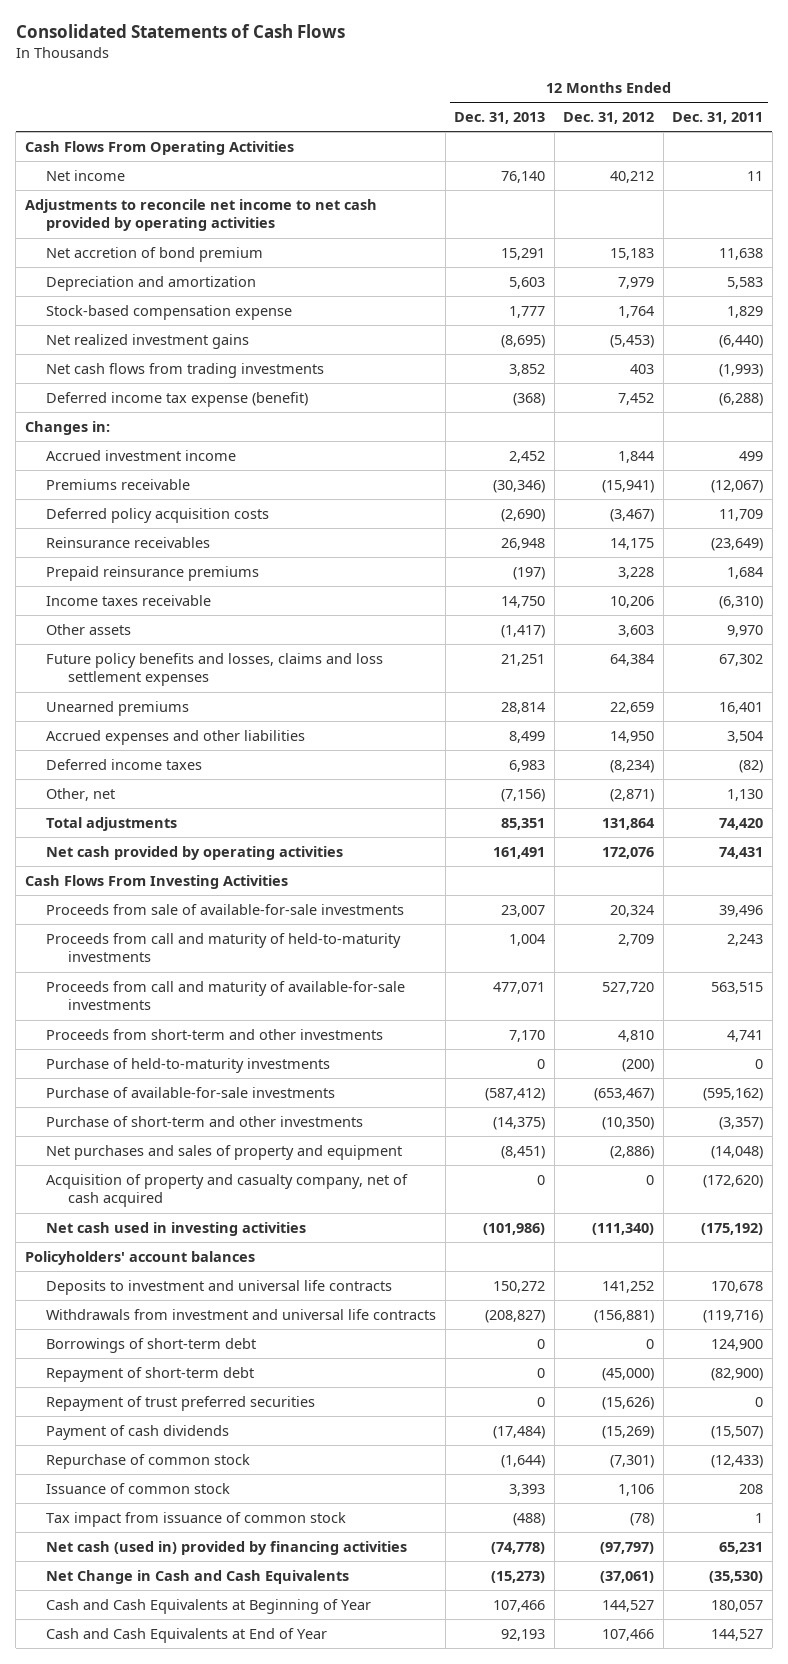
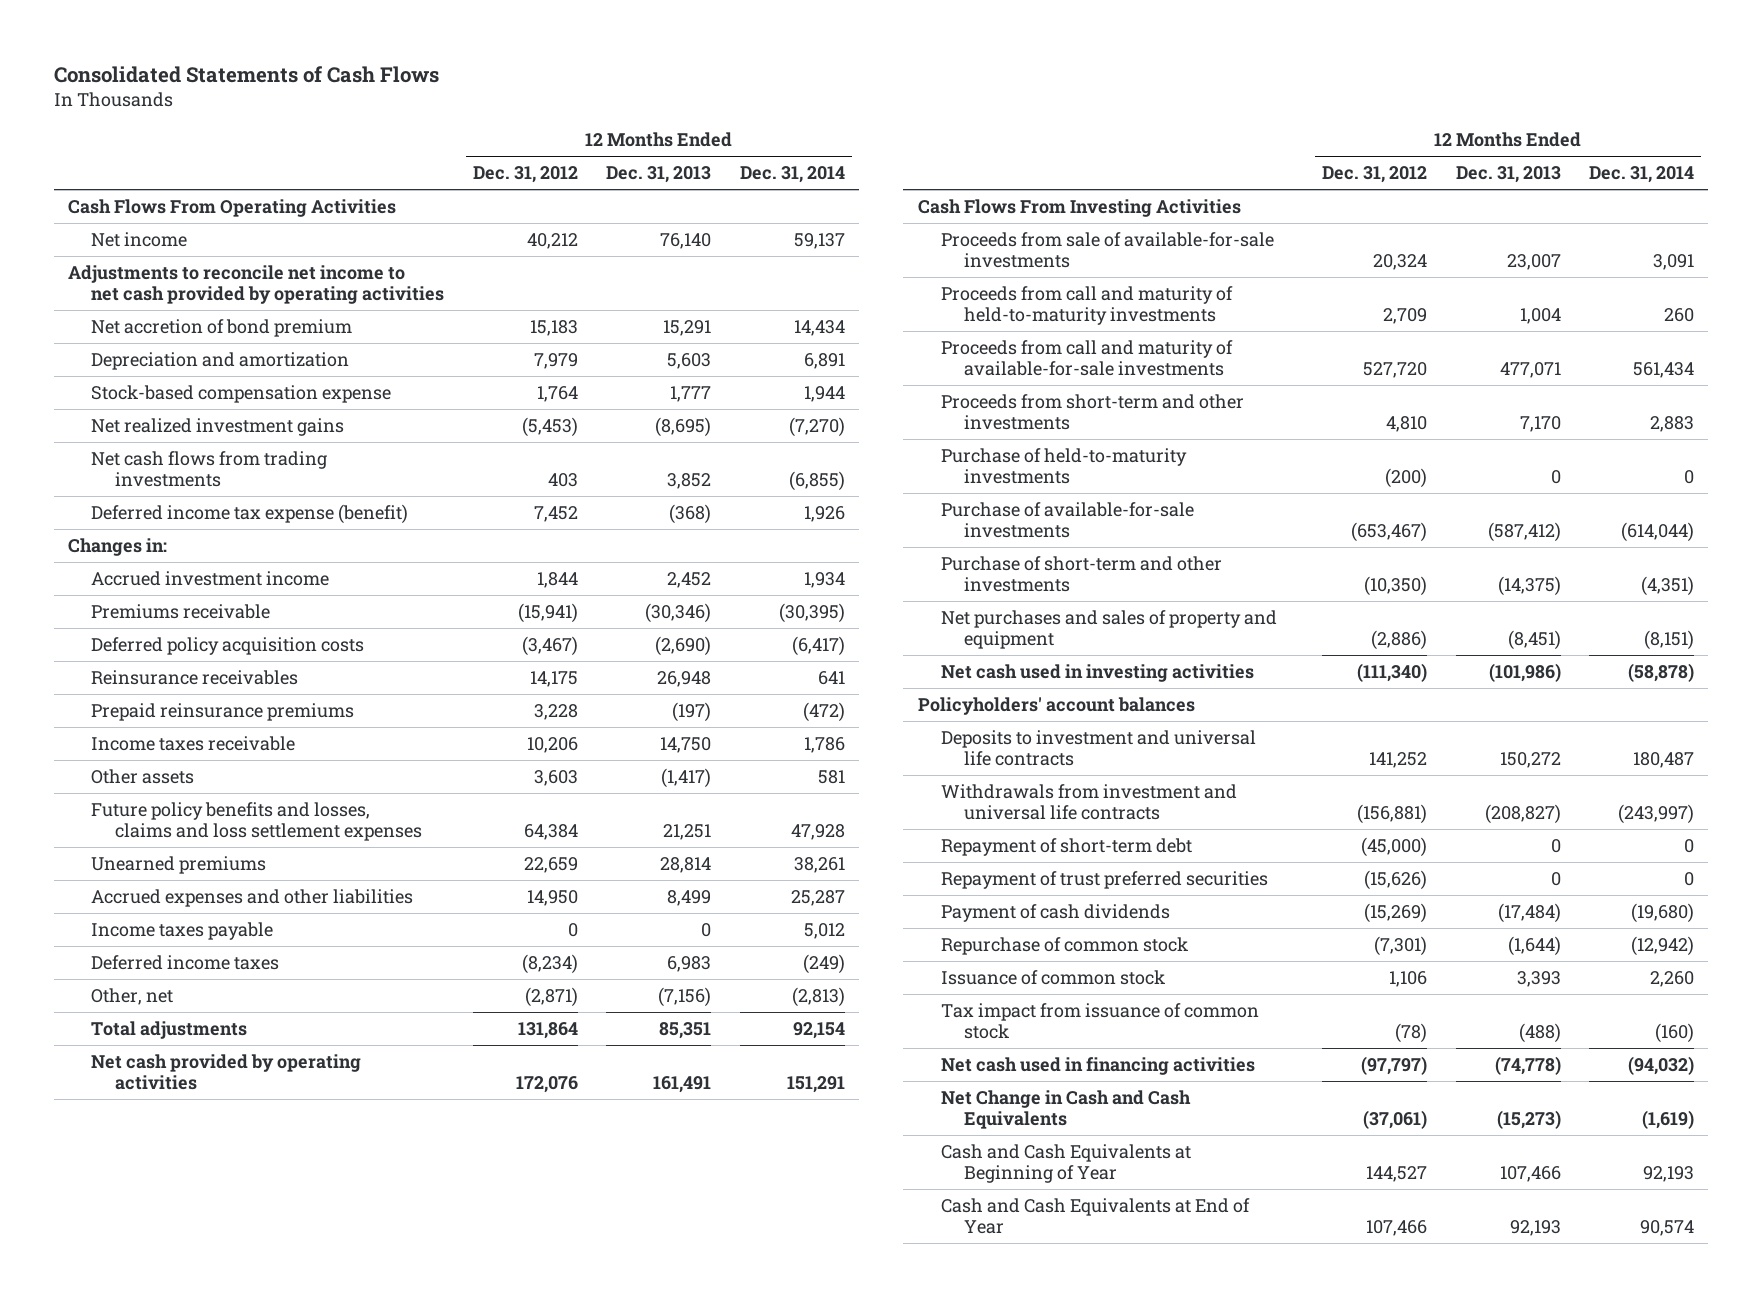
- | 12 Months Ended Dec. 31, 2013 | 12 Months Ended Dec. 31, 2012 | 12 Months Ended Dec. 31, 2011
+ | 12 Months Ended Dec. 31, 2012 | 12 Months Ended Dec. 31, 2013 | 12 Months Ended Dec. 31, 2014
+ Income taxes payable | 0 | 0 | 5,012
- Acquisition of property and casualty company, net of cash acquired | 0 | 0 | (172,620)
- Borrowings of short-term debt | 0 | 0 | 124,900
- Net cash (used in) provided by financing activities | (74,778) | (97,797) | 65,231
+ Net cash used in financing activities | (97,797) | (74,778) | (94,032)

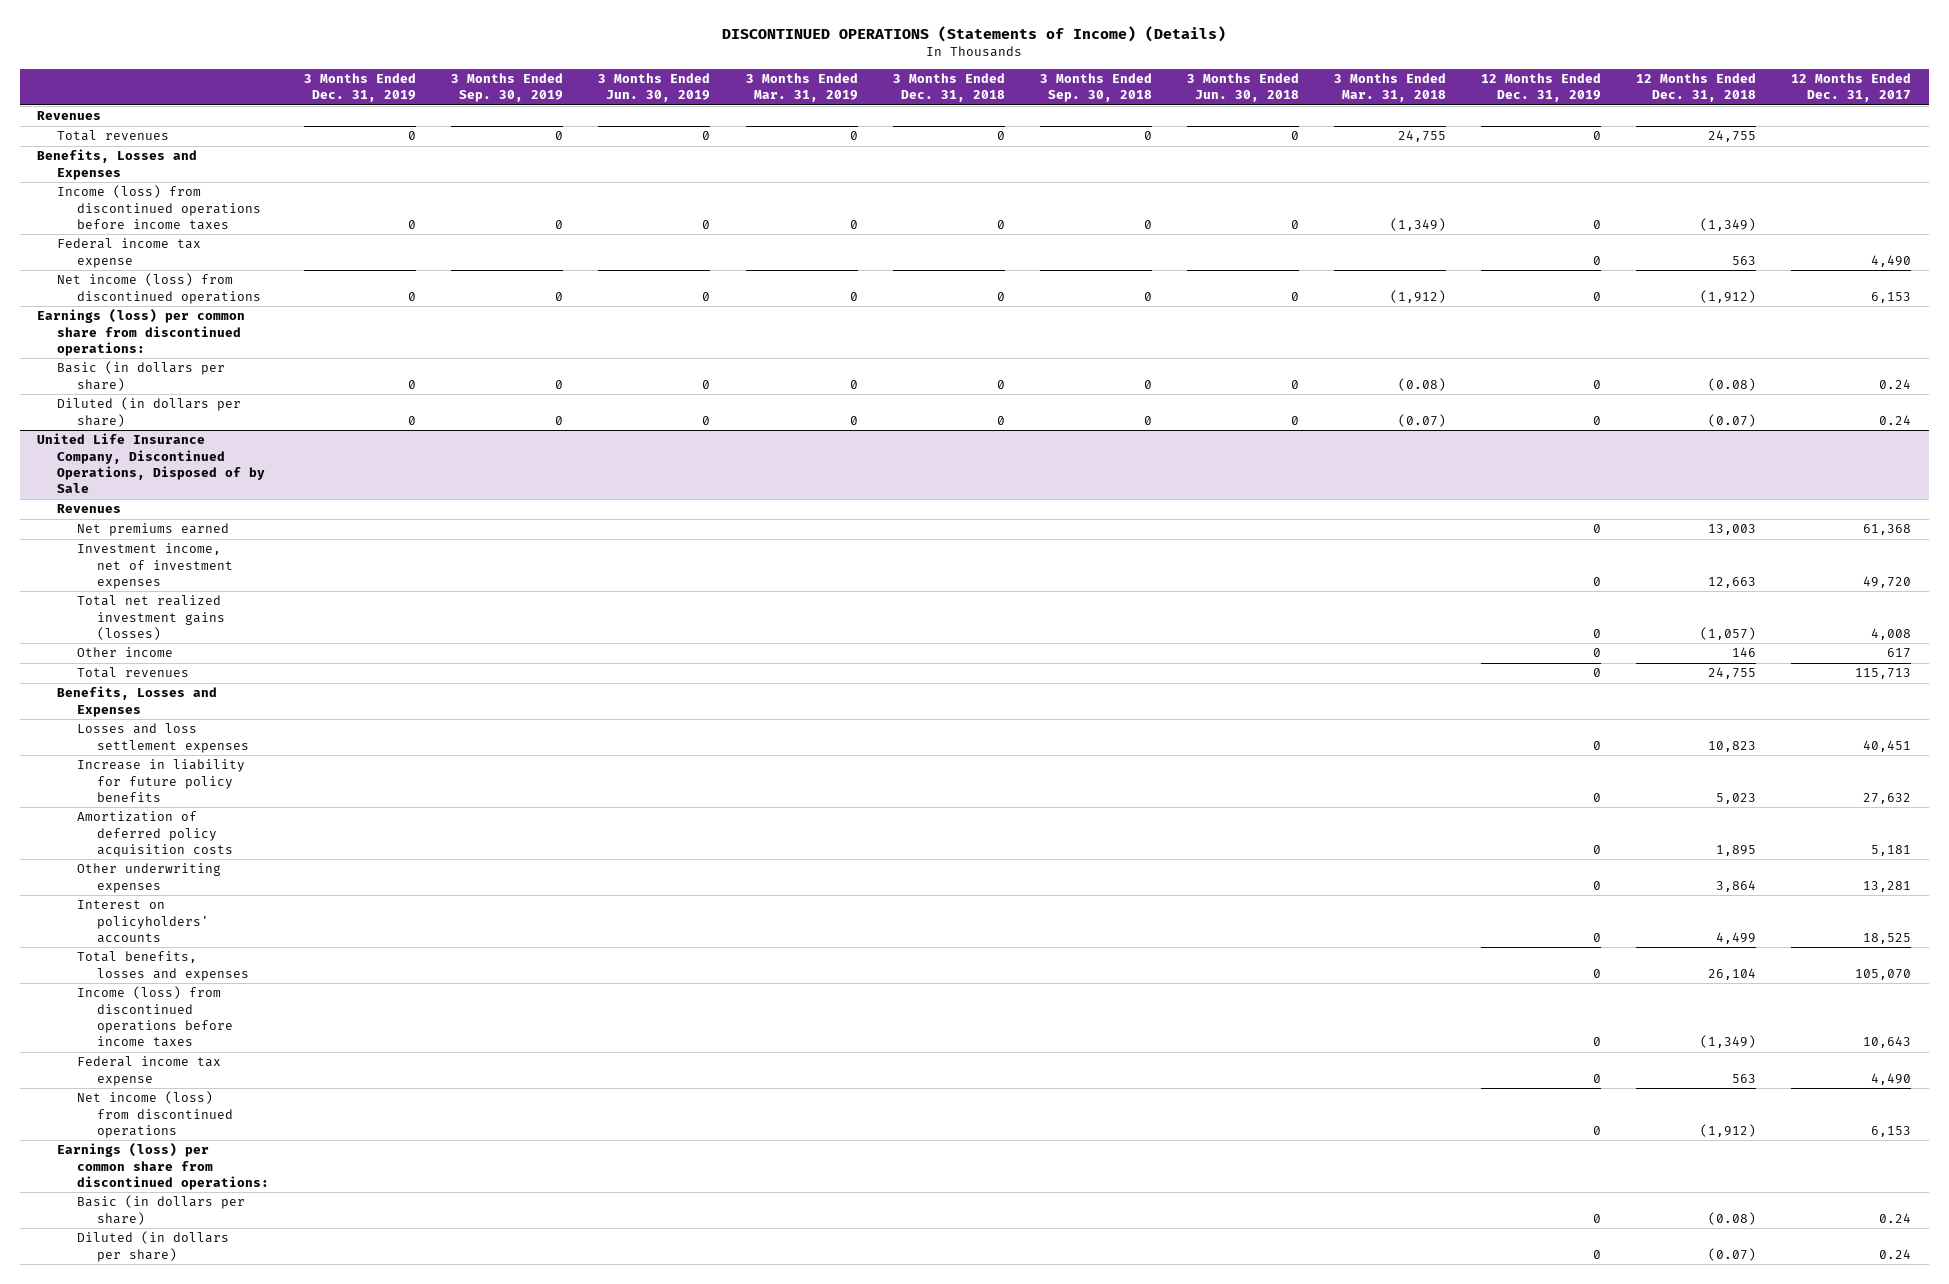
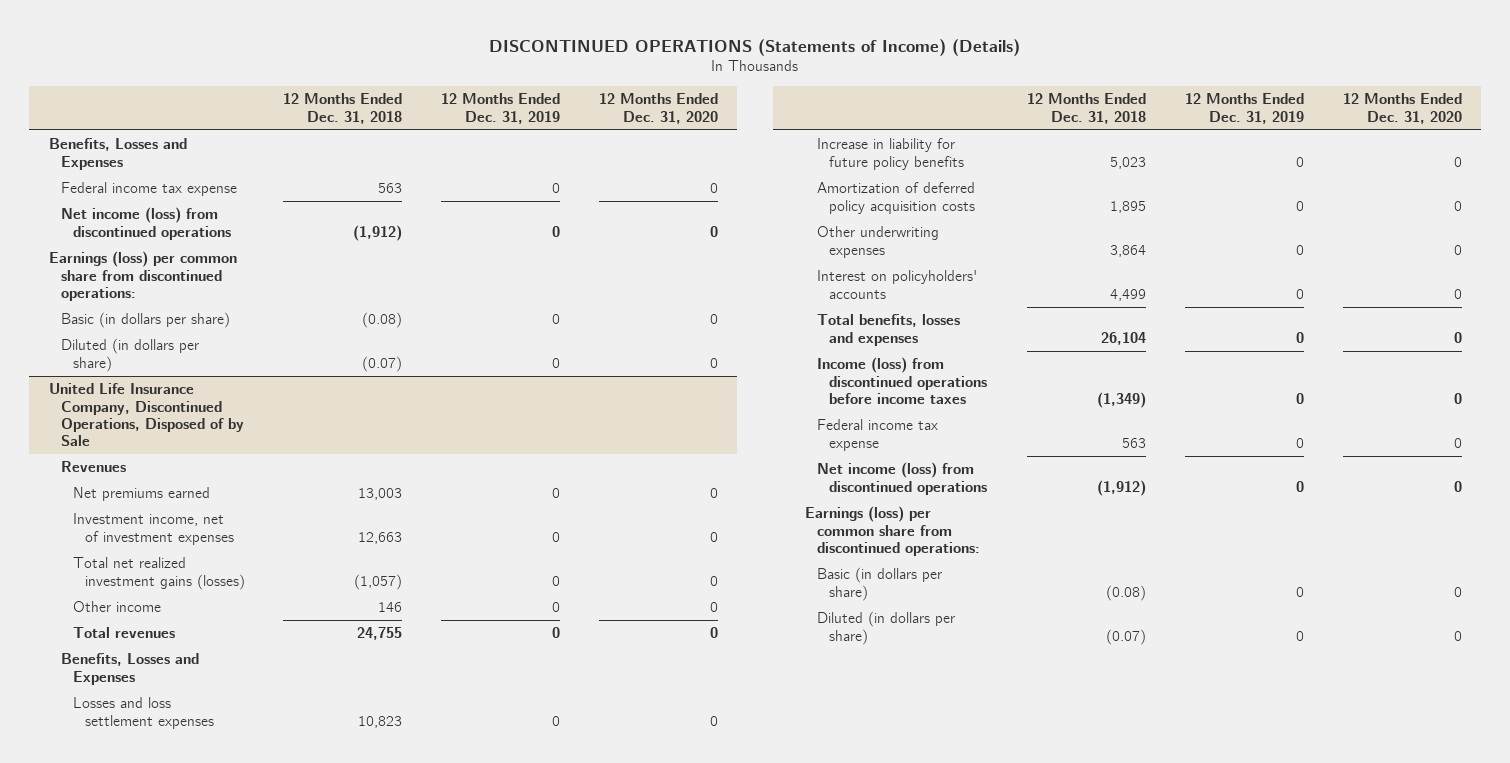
- | 3 Months Ended Dec. 31, 2019 | 3 Months Ended Sep. 30, 2019 | 3 Months Ended Jun. 30, 2019 | 3 Months Ended Mar. 31, 2019 | 3 Months Ended Dec. 31, 2018 | 3 Months Ended Sep. 30, 2018 | 3 Months Ended Jun. 30, 2018 | 3 Months Ended Mar. 31, 2018 | 12 Months Ended Dec. 31, 2019 | 12 Months Ended Dec. 31, 2018 | 12 Months Ended Dec. 31, 2017
+ | 12 Months Ended Dec. 31, 2018 | 12 Months Ended Dec. 31, 2019 | 12 Months Ended Dec. 31, 2020
- Revenues
- Total revenues | 0 | 0 | 0 | 0 | 0 | 0 | 0 | 24,755 | 0 | 24,755 |
- Income (loss) from discontinued operations before income taxes | 0 | 0 | 0 | 0 | 0 | 0 | 0 | (1,349) | 0 | (1,349) |

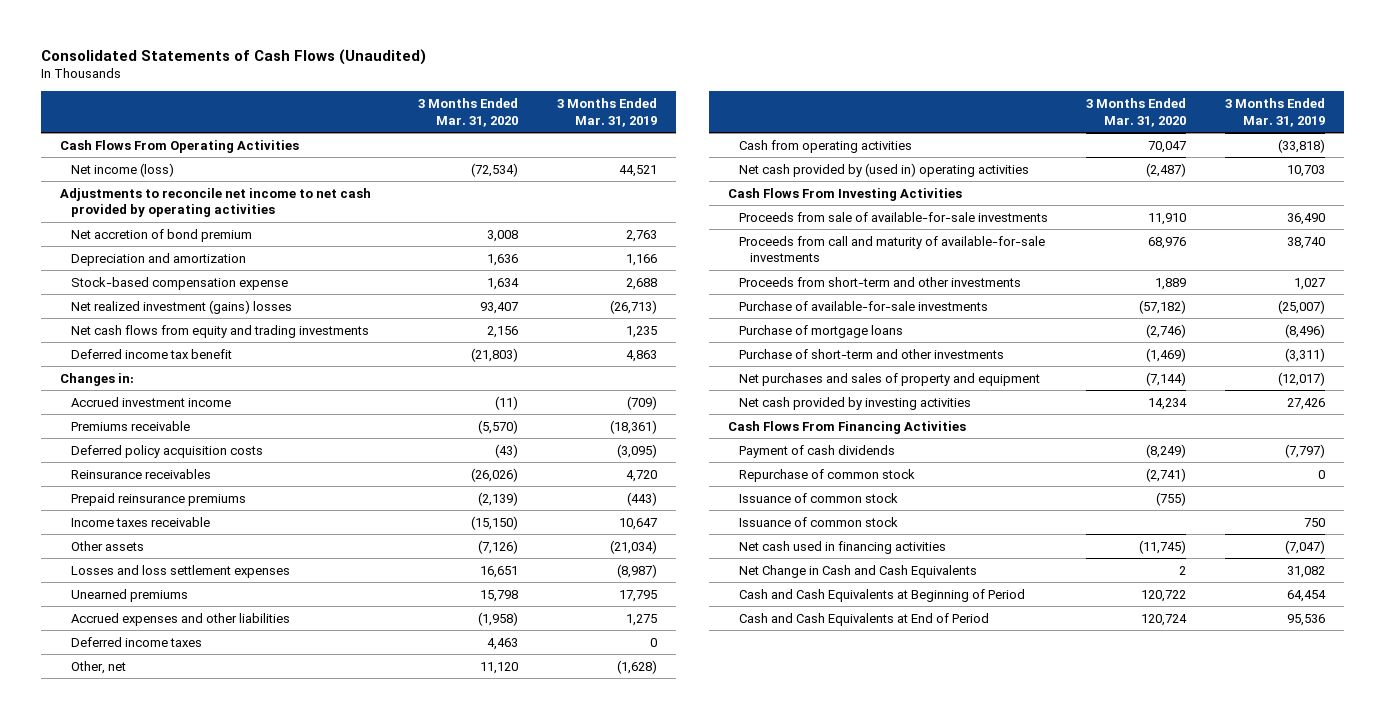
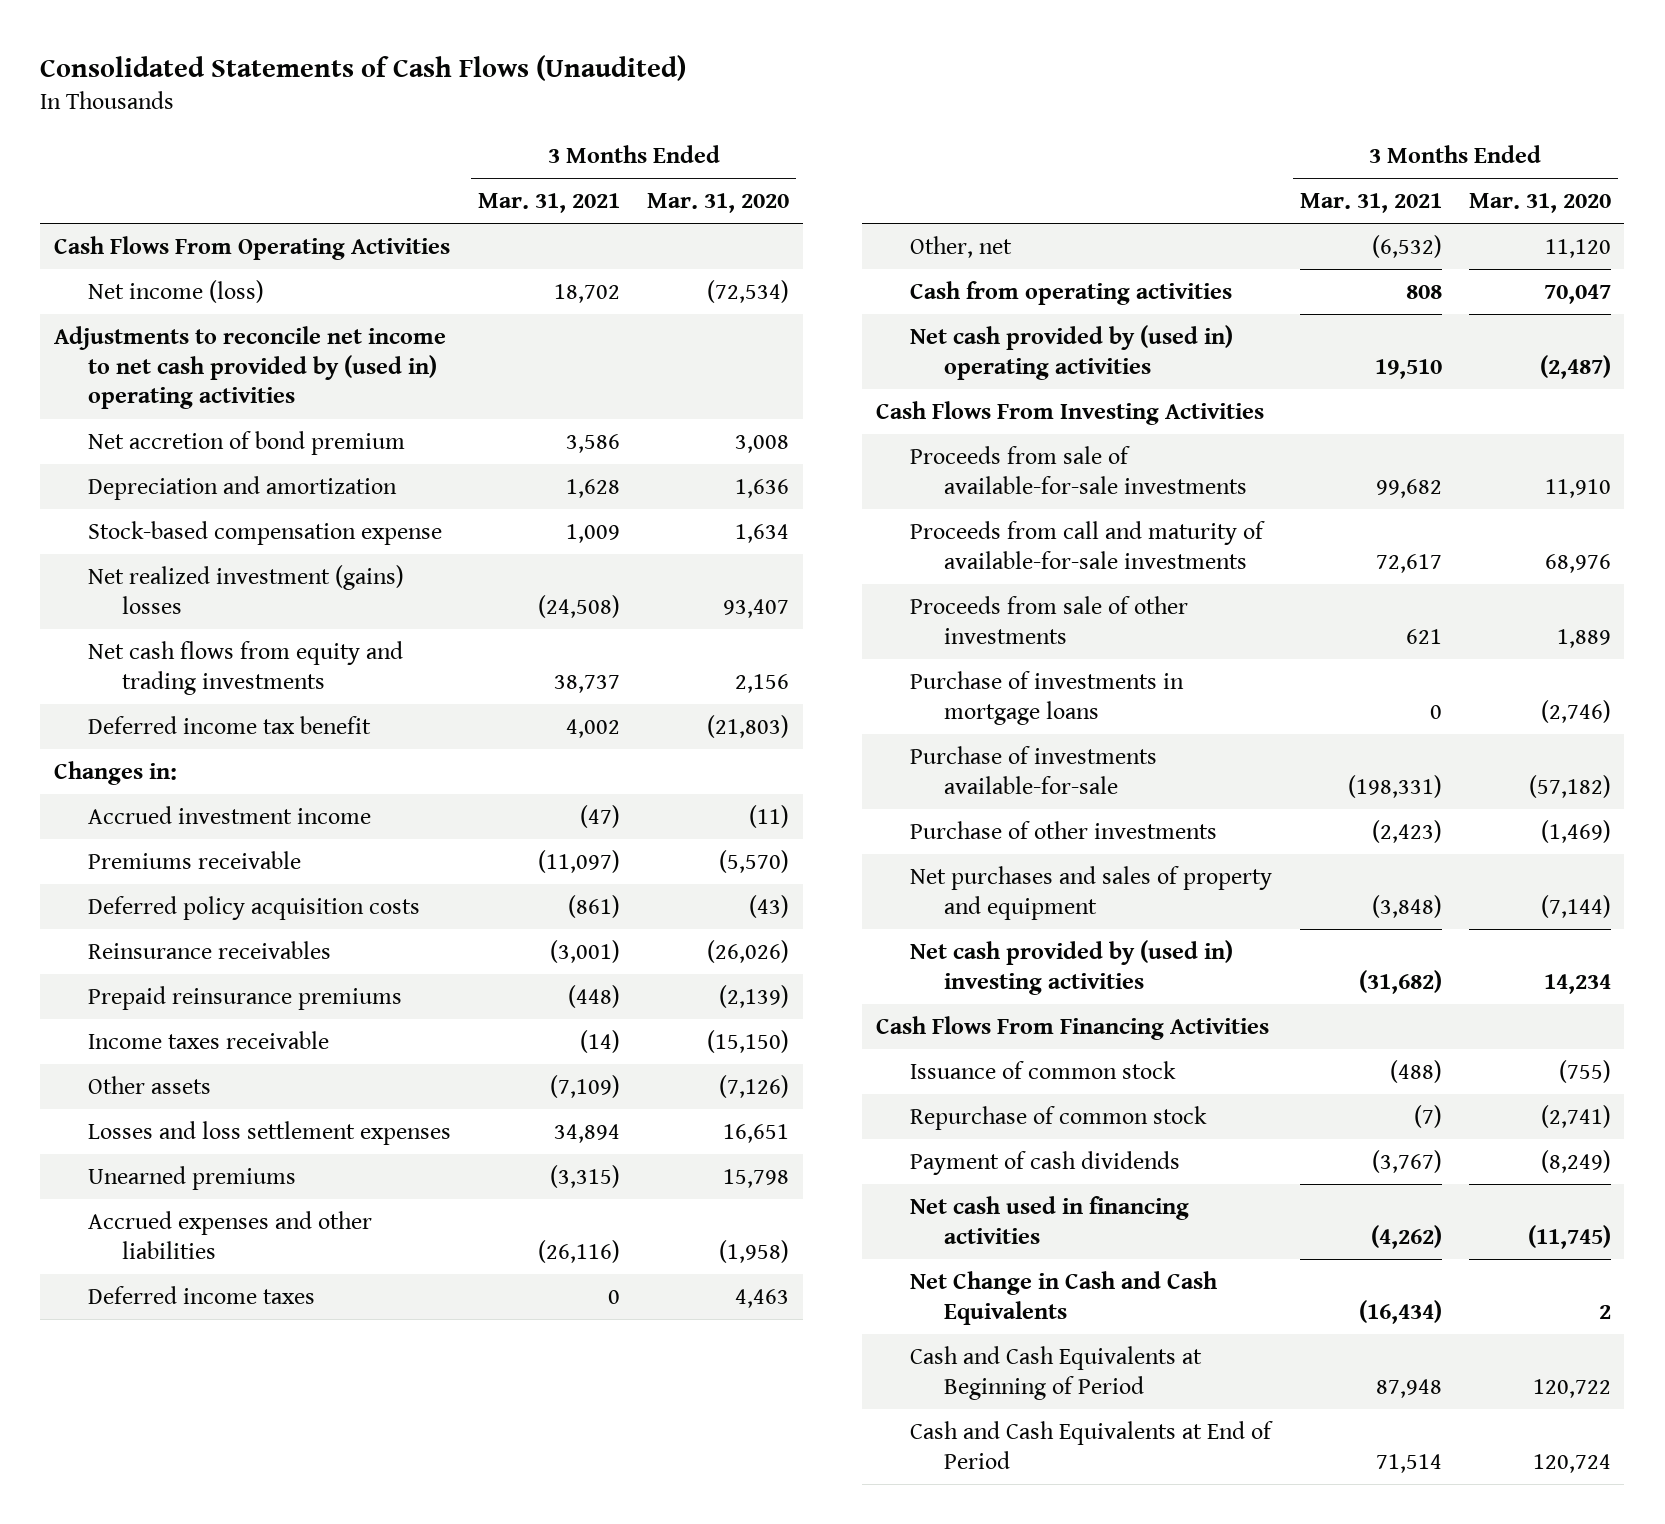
- | 3 Months Ended Mar. 31, 2020 | 3 Months Ended Mar. 31, 2019
+ | 3 Months Ended Mar. 31, 2021 | 3 Months Ended Mar. 31, 2020
- Adjustments to reconcile net income to net cash provided by operating activities
+ Adjustments to reconcile net income to net cash provided by (used in) operating activities
- Proceeds from short-term and other investments | 1,889 | 1,027
- Purchase of available-for-sale investments | (57,182) | (25,007)
- Purchase of mortgage loans | (2,746) | (8,496)
- Purchase of short-term and other investments | (1,469) | (3,311)
+ Proceeds from sale of other investments | 621 | 1,889
+ Purchase of investments in mortgage loans | 0 | (2,746)
+ Purchase of investments available-for-sale | (198,331) | (57,182)
+ Purchase of other investments | (2,423) | (1,469)
- Net cash provided by investing activities | 14,234 | 27,426
+ Net cash provided by (used in) investing activities | (31,682) | 14,234
- Issuance of common stock | | 750
moved down: Repurchase of common stock | (7) | (2,741)
moved down: Payment of cash dividends | (3,767) | (8,249)

